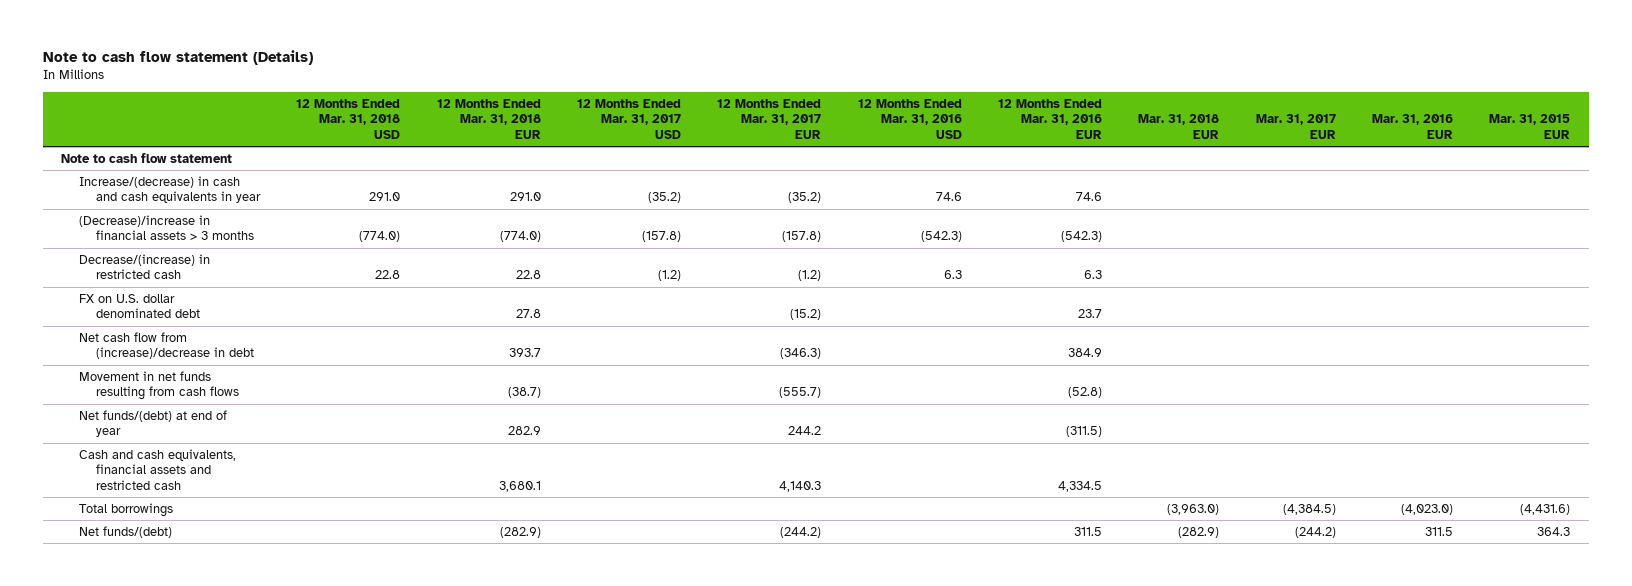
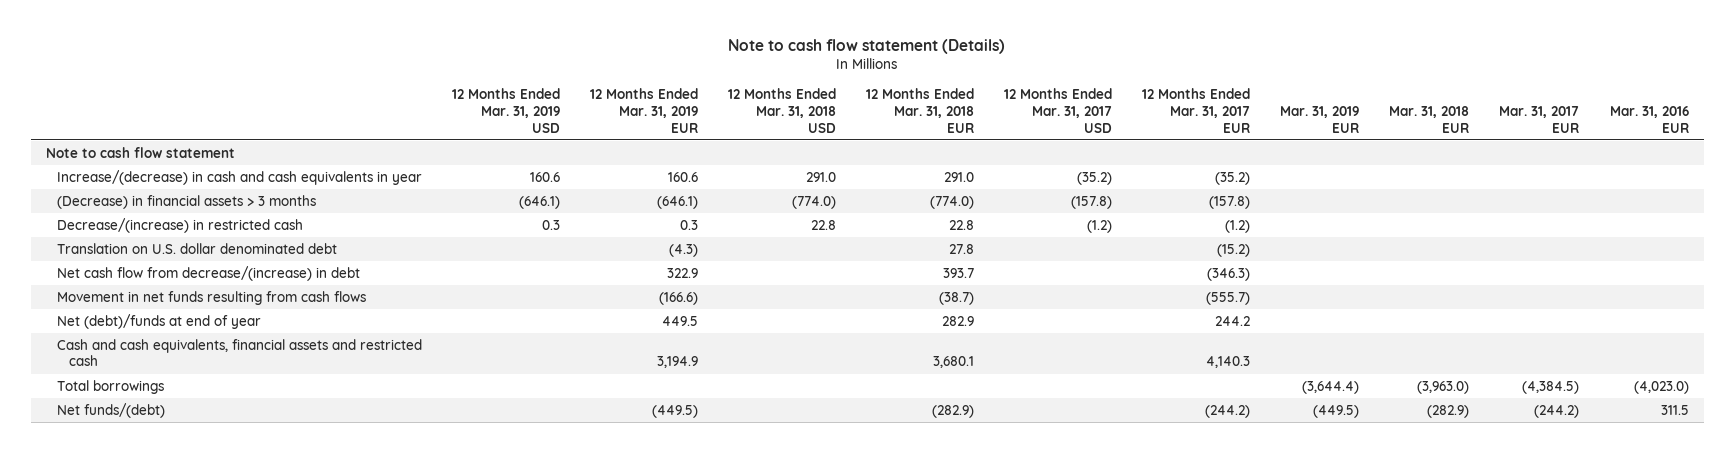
- | 12 Months Ended Mar. 31, 2018 USD | 12 Months Ended Mar. 31, 2018 EUR | 12 Months Ended Mar. 31, 2017 USD | 12 Months Ended Mar. 31, 2017 EUR | 12 Months Ended Mar. 31, 2016 USD | 12 Months Ended Mar. 31, 2016 EUR | Mar. 31, 2018 EUR | Mar. 31, 2017 EUR | Mar. 31, 2016 EUR | Mar. 31, 2015 EUR
+ | 12 Months Ended Mar. 31, 2019 USD | 12 Months Ended Mar. 31, 2019 EUR | 12 Months Ended Mar. 31, 2018 USD | 12 Months Ended Mar. 31, 2018 EUR | 12 Months Ended Mar. 31, 2017 USD | 12 Months Ended Mar. 31, 2017 EUR | Mar. 31, 2019 EUR | Mar. 31, 2018 EUR | Mar. 31, 2017 EUR | Mar. 31, 2016 EUR
- (Decrease)/increase in financial assets > 3 months | (774.0) | (774.0) | (157.8) | (157.8) | (542.3) | (542.3) | | | |
+ (Decrease) in financial assets > 3 months | (646.1) | (646.1) | (774.0) | (774.0) | (157.8) | (157.8) | | | |
- FX on U.S. dollar denominated debt | | 27.8 | | (15.2) | | 23.7 | | | |
- Net cash flow from (increase)/decrease in debt | | 393.7 | | (346.3) | | 384.9 | | | |
+ Translation on U.S. dollar denominated debt | | (4.3) | | 27.8 | | (15.2) | | | |
+ Net cash flow from decrease/(increase) in debt | | 322.9 | | 393.7 | | (346.3) | | | |
- Net funds/(debt) at end of year | | 282.9 | | 244.2 | | (311.5) | | | |
+ Net (debt)/funds at end of year | | 449.5 | | 282.9 | | 244.2 | | | |

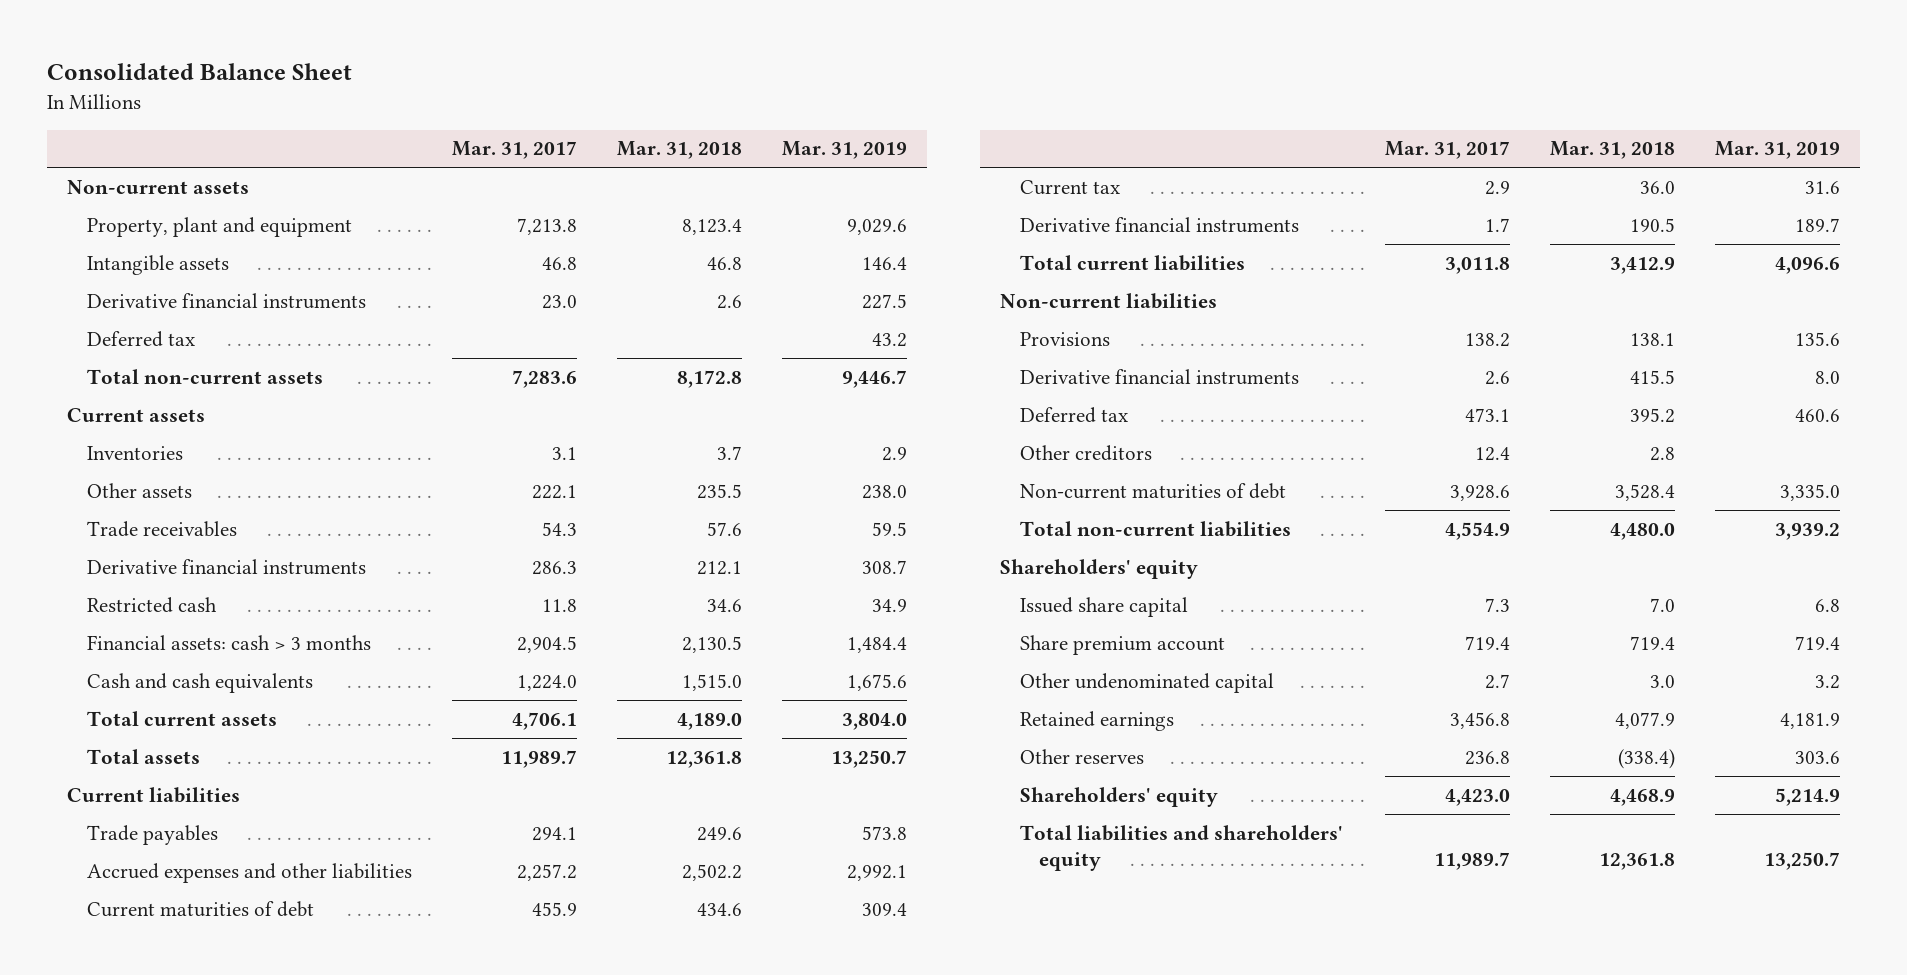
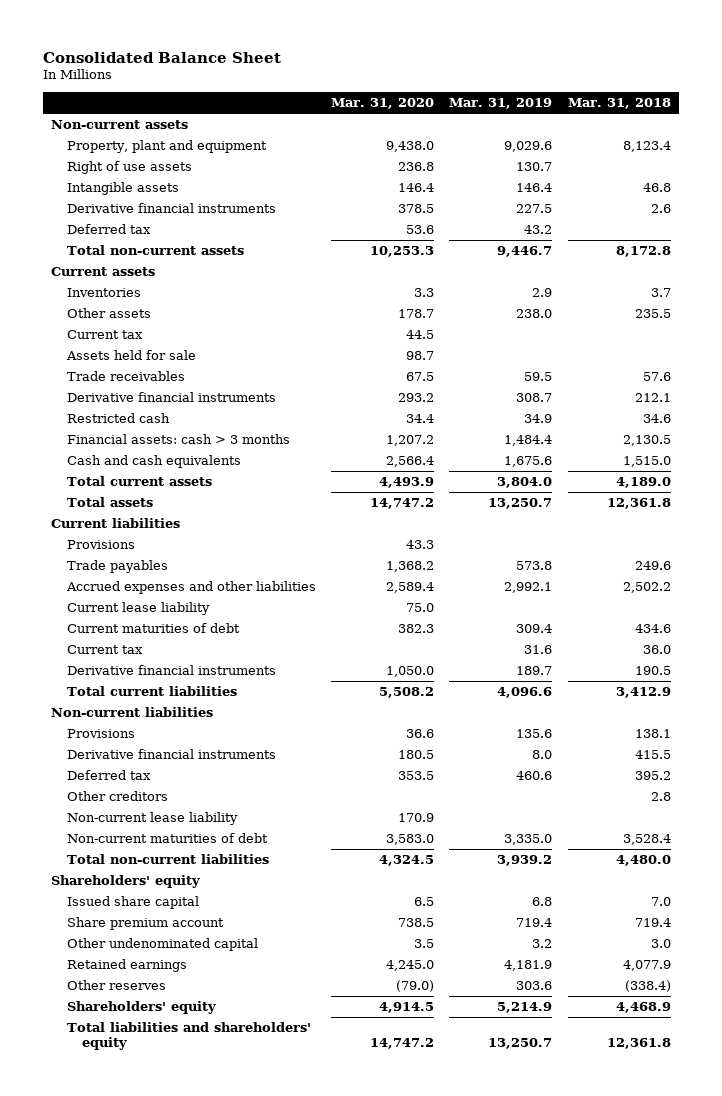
- | Mar. 31, 2017 | Mar. 31, 2018 | Mar. 31, 2019
+ | Mar. 31, 2020 | Mar. 31, 2019 | Mar. 31, 2018
+ Right of use assets | 236.8 | 130.7 |
+ Current tax | 44.5 | |
+ Assets held for sale | 98.7 | |
+ Provisions | 43.3 | |
+ Current lease liability | 75.0 | |
+ Non-current lease liability | 170.9 | |

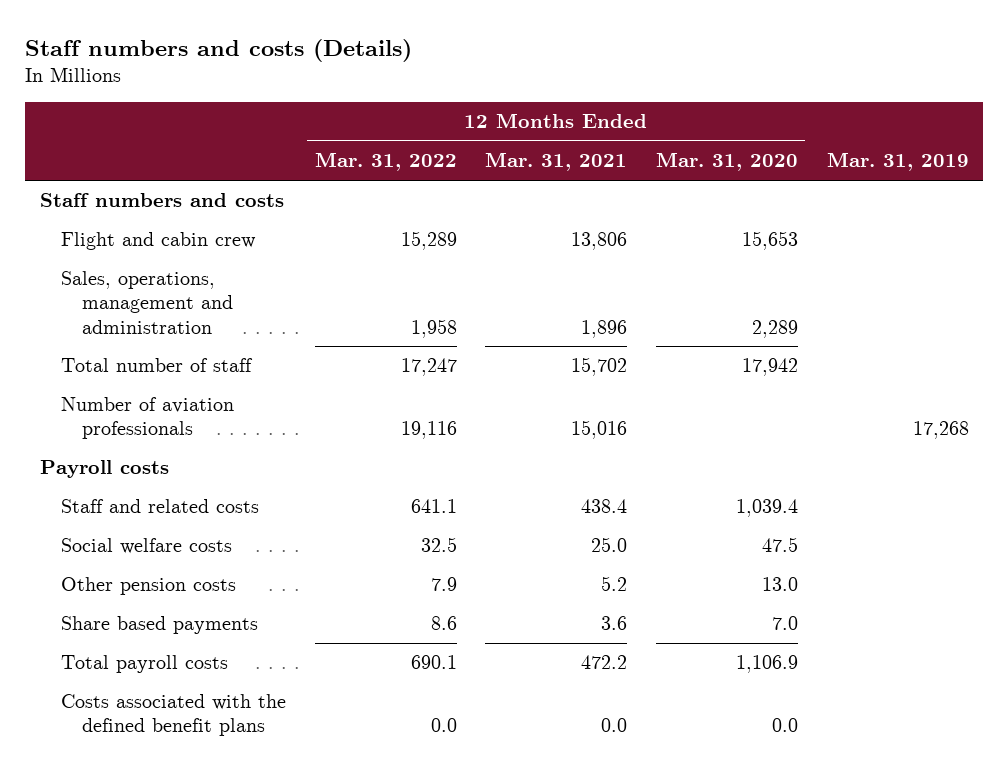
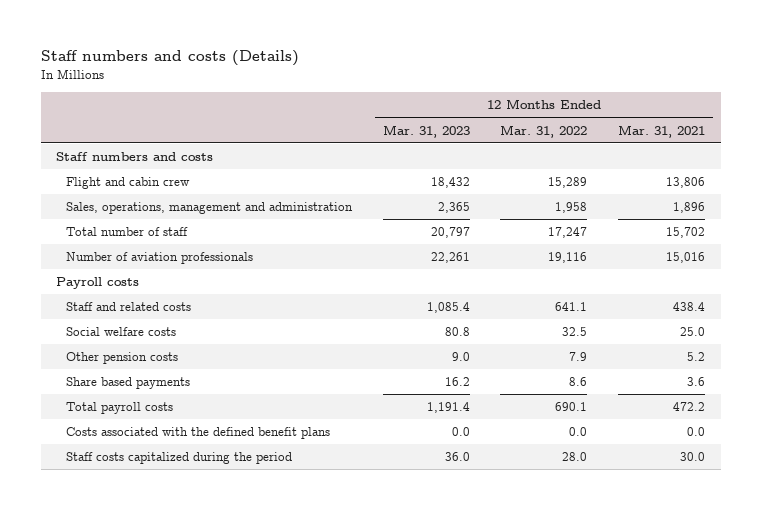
- | 12 Months Ended Mar. 31, 2022 | 12 Months Ended Mar. 31, 2021 | 12 Months Ended Mar. 31, 2020 | Mar. 31, 2019
+ | 12 Months Ended Mar. 31, 2023 | 12 Months Ended Mar. 31, 2022 | 12 Months Ended Mar. 31, 2021
+ Staff costs capitalized during the period | 36.0 | 28.0 | 30.0

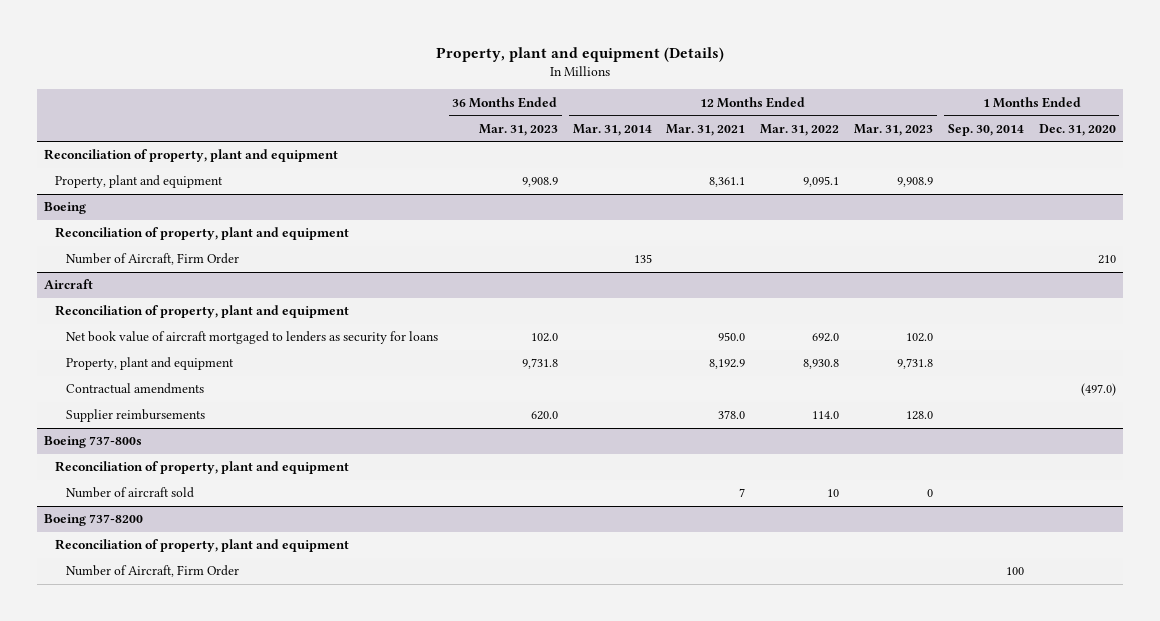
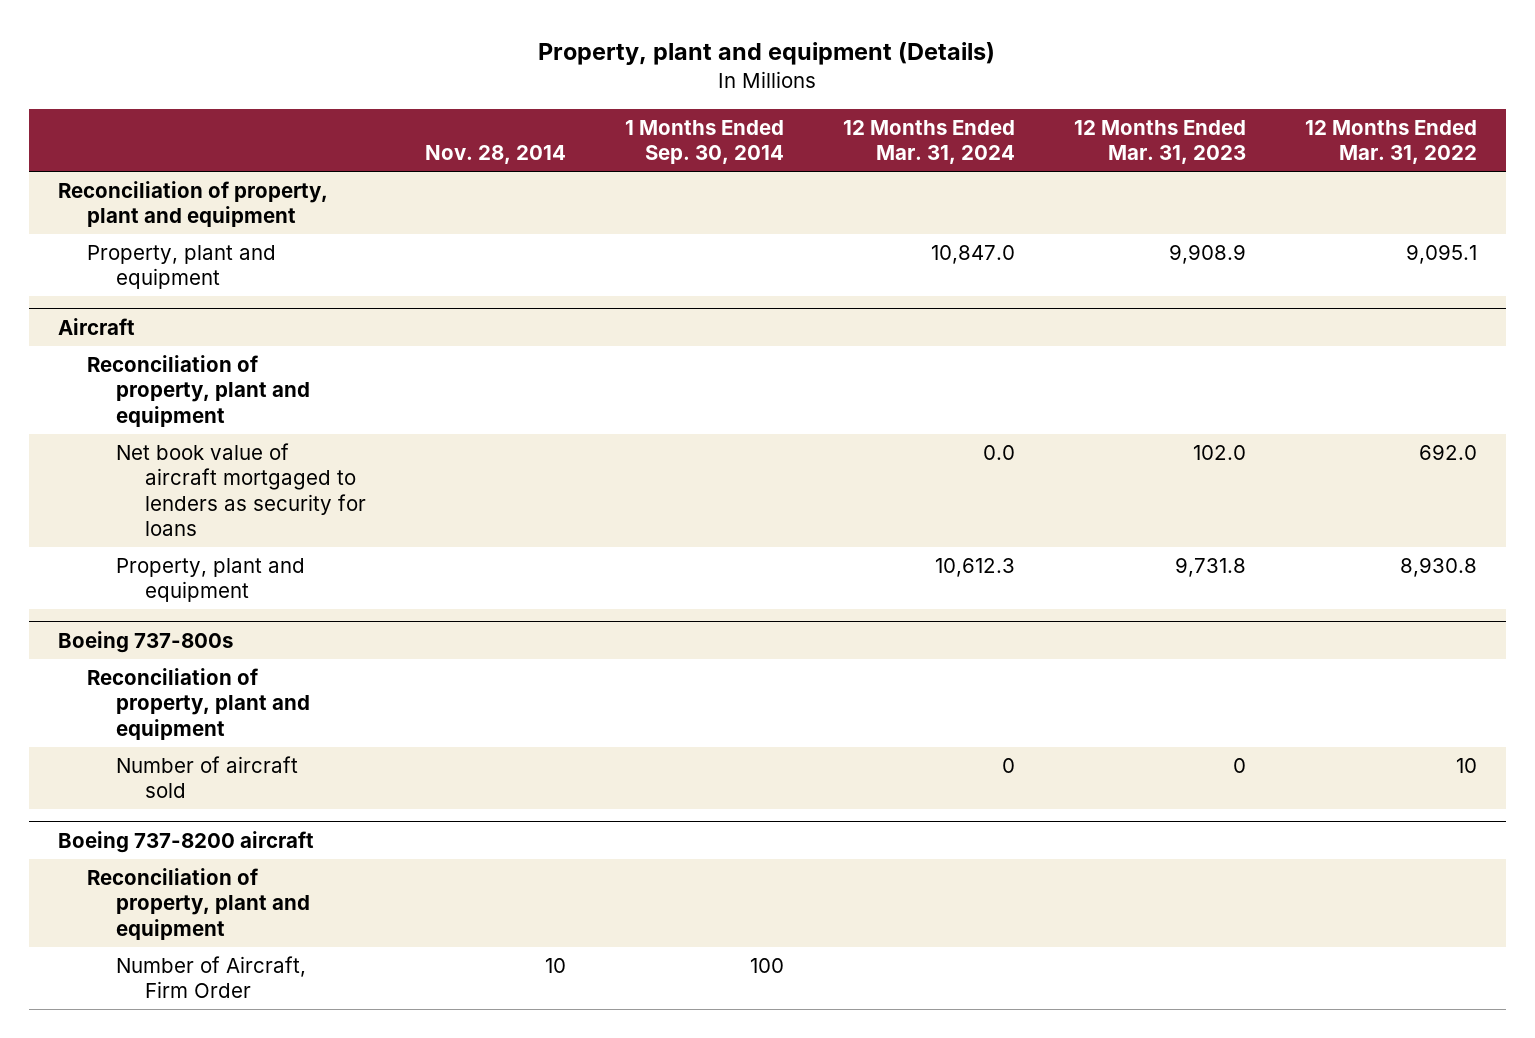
- | 36 Months Ended Mar. 31, 2023 | 12 Months Ended Mar. 31, 2014 | 12 Months Ended Mar. 31, 2021 | 12 Months Ended Mar. 31, 2022 | 12 Months Ended Mar. 31, 2023 | 1 Months Ended Sep. 30, 2014 | 1 Months Ended Dec. 31, 2020
+ | Nov. 28, 2014 | 1 Months Ended Sep. 30, 2014 | 12 Months Ended Mar. 31, 2024 | 12 Months Ended Mar. 31, 2023 | 12 Months Ended Mar. 31, 2022
- Boeing
- Reconciliation of property, plant and equipment
- Number of Aircraft, Firm Order | | 135 | | | | | 210
@ Aircraft
- Contractual amendments | | | | | | | (497.0)
- Supplier reimbursements | 620.0 | | 378.0 | 114.0 | 128.0 | |
- Boeing 737-8200
+ Boeing 737-8200 aircraft

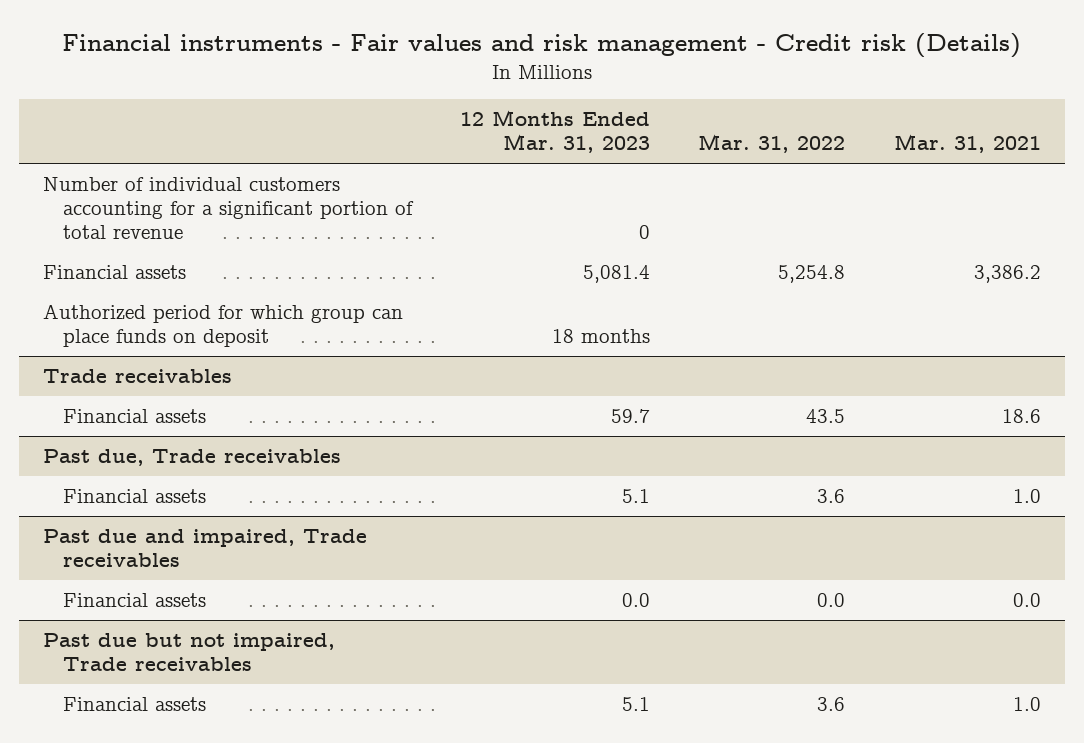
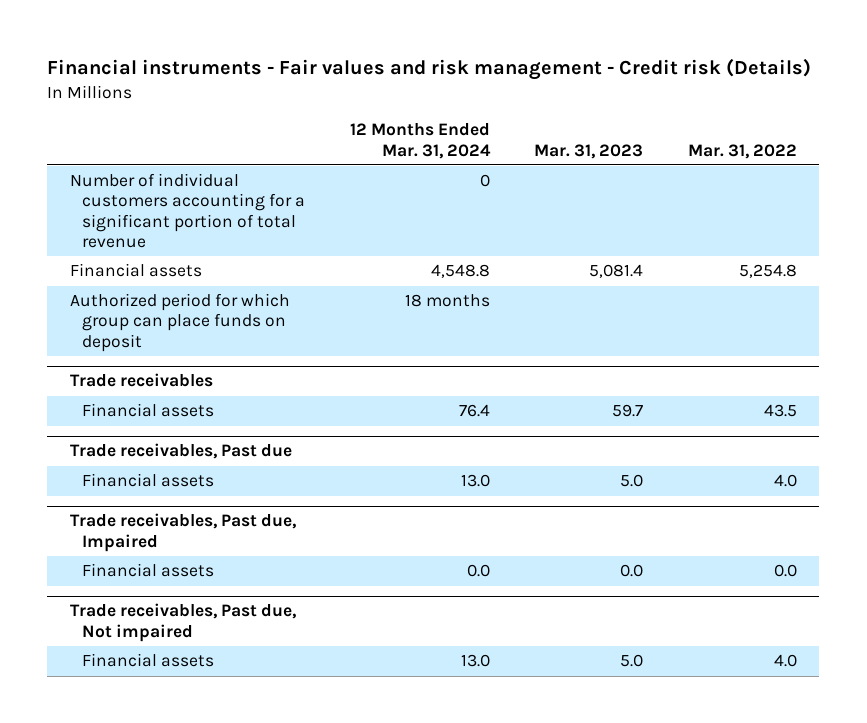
- | 12 Months Ended Mar. 31, 2023 | Mar. 31, 2022 | Mar. 31, 2021
+ | 12 Months Ended Mar. 31, 2024 | Mar. 31, 2023 | Mar. 31, 2022
- Past due, Trade receivables
- Financial assets | 5.1 | 3.6 | 1.0
- Past due and impaired, Trade receivables
+ Trade receivables, Past due
+ Financial assets | 13.0 | 5.0 | 4.0
+ Trade receivables, Past due, Impaired
- Past due but not impaired, Trade receivables
- Financial assets | 5.1 | 3.6 | 1.0
+ Trade receivables, Past due, Not impaired
+ Financial assets | 13.0 | 5.0 | 4.0

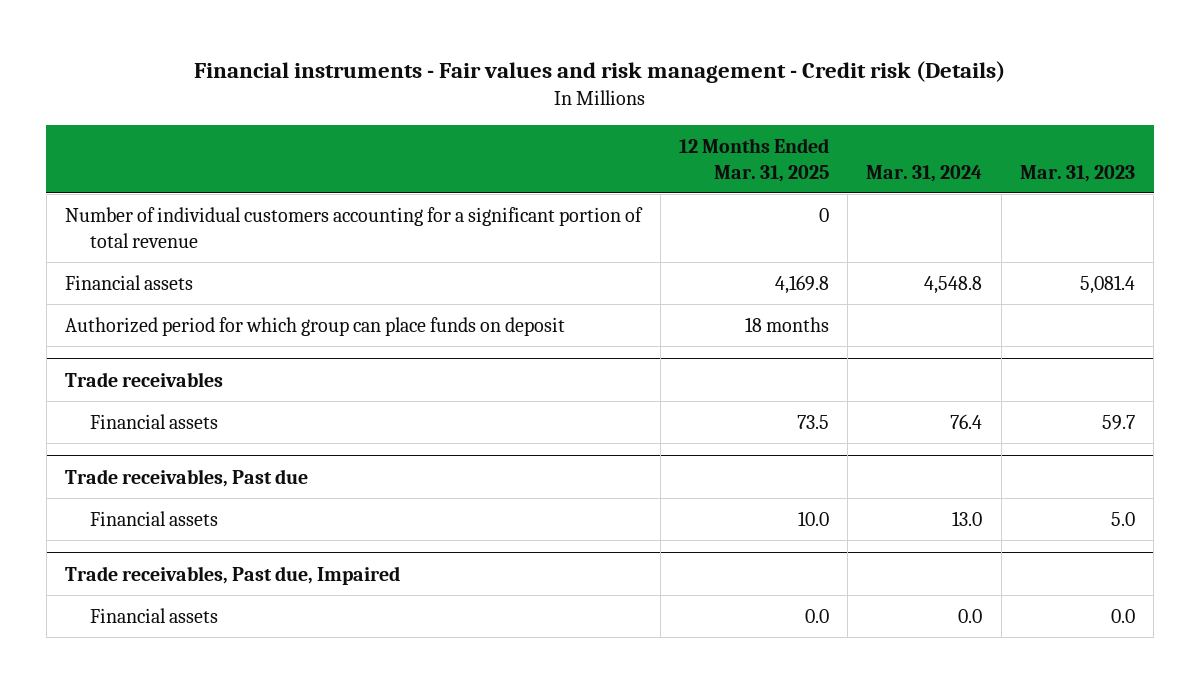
- | 12 Months Ended Mar. 31, 2024 | Mar. 31, 2023 | Mar. 31, 2022
+ | 12 Months Ended Mar. 31, 2025 | Mar. 31, 2024 | Mar. 31, 2023
- Trade receivables, Past due, Not impaired
- Financial assets | 13.0 | 5.0 | 4.0

